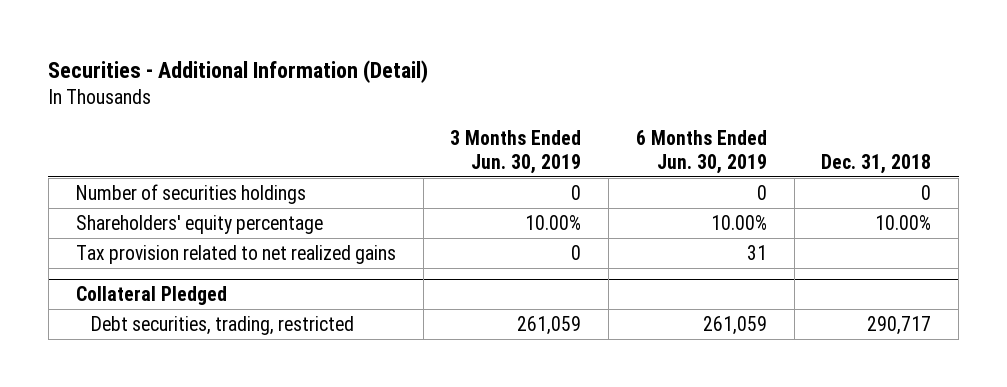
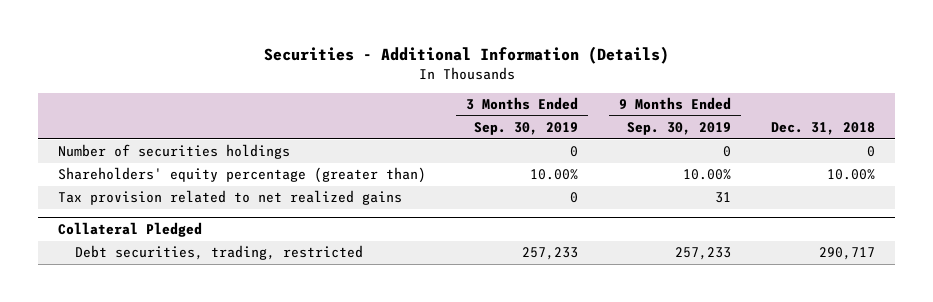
- Securities - Additional Information (Detail)
+ Securities - Additional Information (Details)
- | 3 Months Ended Jun. 30, 2019 | 6 Months Ended Jun. 30, 2019 | Dec. 31, 2018
+ | 3 Months Ended Sep. 30, 2019 | 9 Months Ended Sep. 30, 2019 | Dec. 31, 2018
- Shareholders' equity percentage | 10.00% | 10.00% | 10.00%
+ Shareholders' equity percentage (greater than) | 10.00% | 10.00% | 10.00%

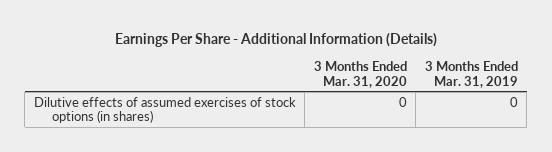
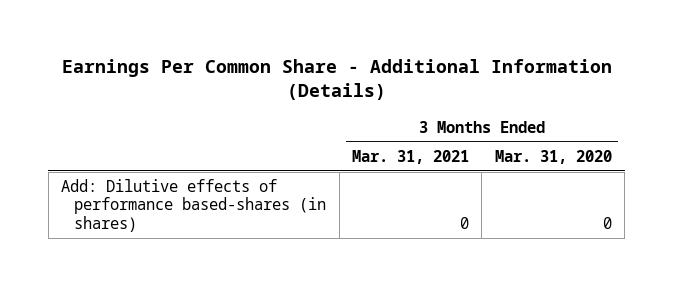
- Earnings Per Share - Additional Information (Details)
+ Earnings Per Common Share - Additional Information (Details)
- | 3 Months Ended Mar. 31, 2020 | 3 Months Ended Mar. 31, 2019
+ | 3 Months Ended Mar. 31, 2021 | 3 Months Ended Mar. 31, 2020
- Dilutive effects of assumed exercises of stock options (in shares) | 0 | 0
+ Add: Dilutive effects of performance based-shares (in shares) | 0 | 0

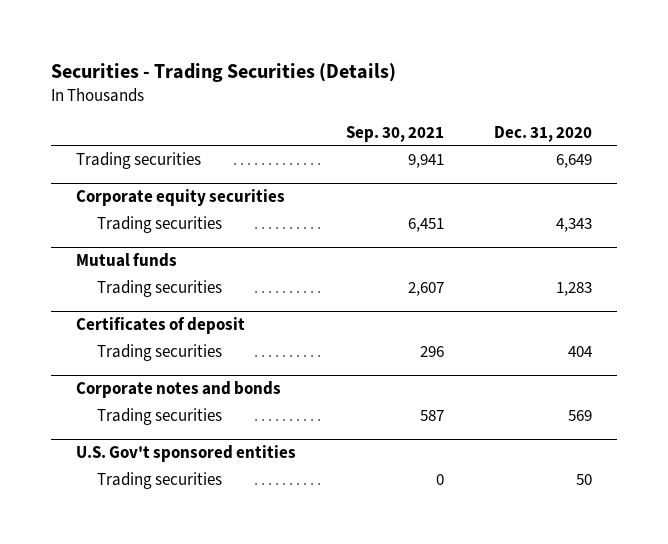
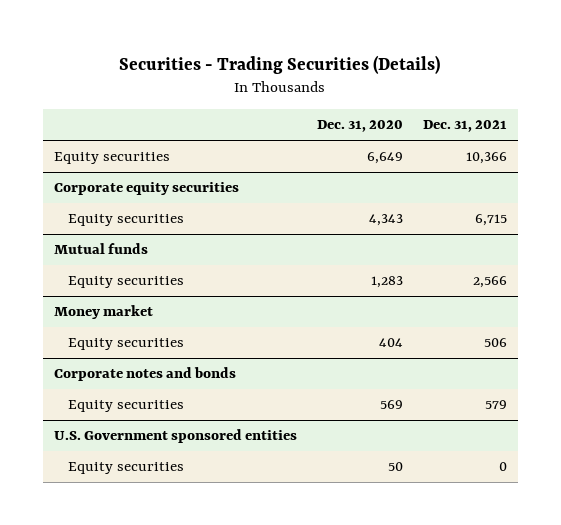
- | Sep. 30, 2021 | Dec. 31, 2020
+ | Dec. 31, 2020 | Dec. 31, 2021
- Trading securities | 9,941 | 6,649
+ Equity securities | 6,649 | 10,366
@ Corporate equity securities
- Trading securities | 6,451 | 4,343
+ Equity securities | 4,343 | 6,715
@ Mutual funds
- Trading securities | 2,607 | 1,283
- Certificates of deposit
- Trading securities | 296 | 404
@ Mutual funds
+ Equity securities | 1,283 | 2,566
+ Money market
+ Equity securities | 404 | 506
@ Corporate notes and bonds
- Trading securities | 587 | 569
- U.S. Gov't sponsored entities
- Trading securities | 0 | 50
@ Corporate notes and bonds
+ Equity securities | 569 | 579
+ U.S. Government sponsored entities
+ Equity securities | 50 | 0

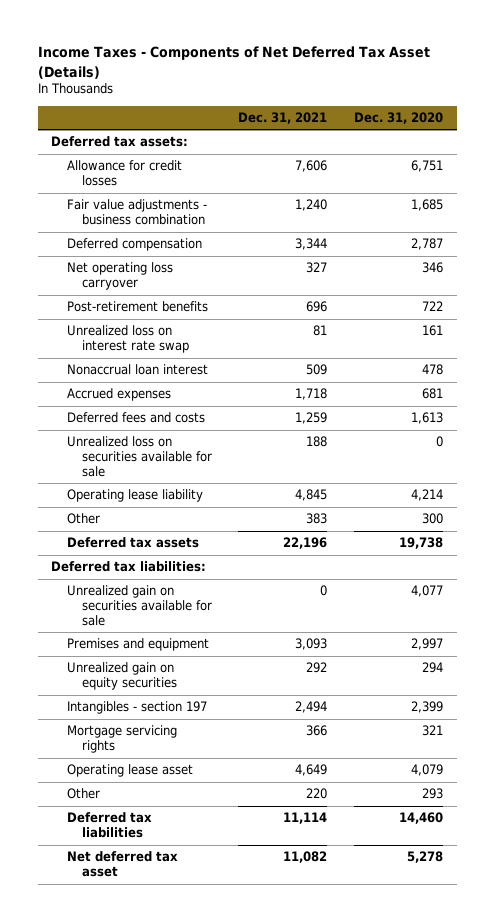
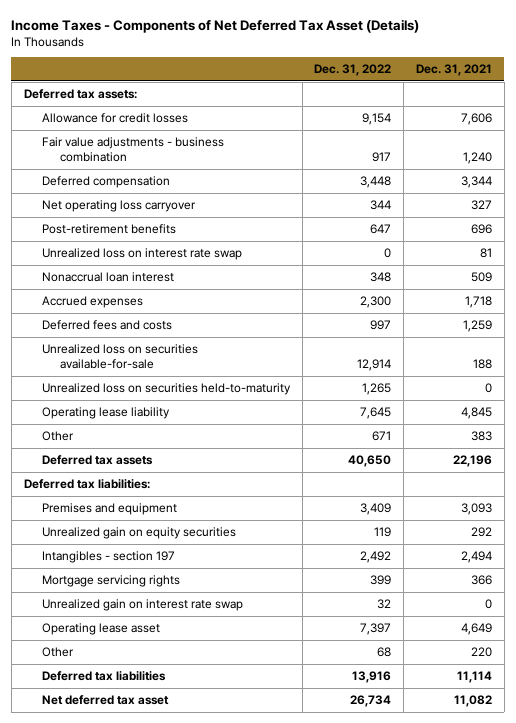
- | Dec. 31, 2021 | Dec. 31, 2020
+ | Dec. 31, 2022 | Dec. 31, 2021
- Unrealized loss on securities available for sale | 188 | 0
+ Unrealized loss on securities available-for-sale | 12,914 | 188
+ Unrealized loss on securities held-to-maturity | 1,265 | 0
- Unrealized gain on securities available for sale | 0 | 4,077
+ Unrealized gain on interest rate swap | 32 | 0

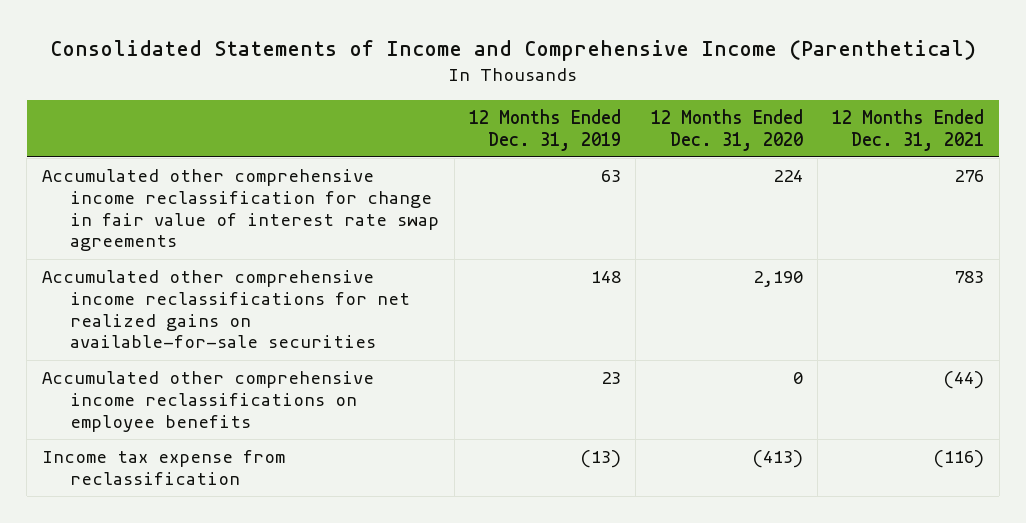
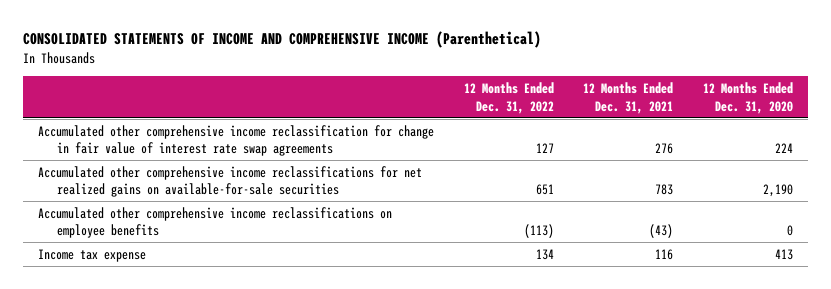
- Consolidated Statements of Income and Comprehensive Income (Parenthetical)
+ CONSOLIDATED STATEMENTS OF INCOME AND COMPREHENSIVE INCOME (Parenthetical)
- | 12 Months Ended Dec. 31, 2019 | 12 Months Ended Dec. 31, 2020 | 12 Months Ended Dec. 31, 2021
+ | 12 Months Ended Dec. 31, 2022 | 12 Months Ended Dec. 31, 2021 | 12 Months Ended Dec. 31, 2020
- Accumulated other comprehensive income reclassifications on employee benefits | 23 | 0 | (44)
- Income tax expense from reclassification | (13) | (413) | (116)
+ Accumulated other comprehensive income reclassifications on employee benefits | (113) | (43) | 0
+ Income tax expense | 134 | 116 | 413

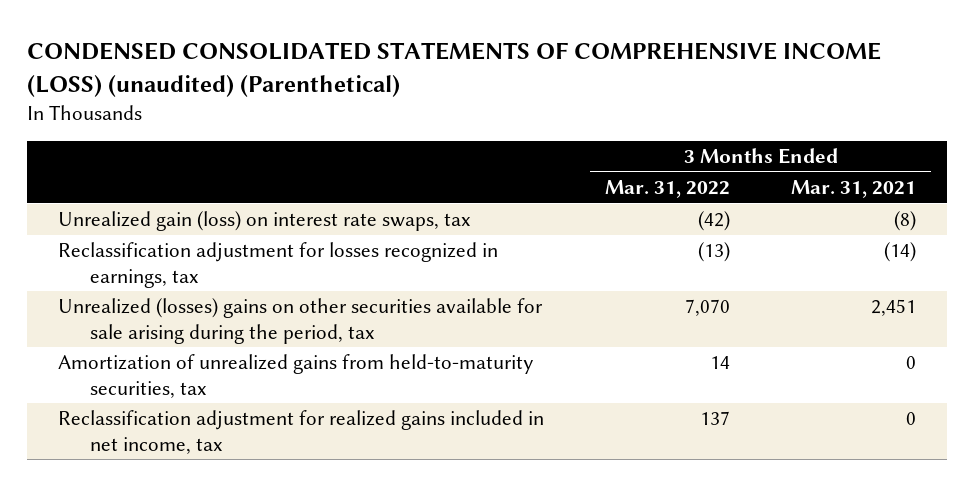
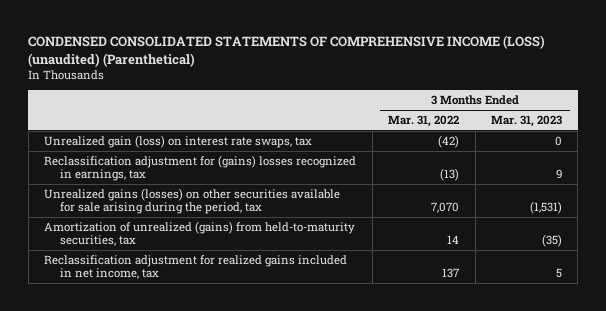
- | 3 Months Ended Mar. 31, 2022 | 3 Months Ended Mar. 31, 2021
+ | 3 Months Ended Mar. 31, 2022 | 3 Months Ended Mar. 31, 2023
- Reclassification adjustment for losses recognized in earnings, tax | (13) | (14)
- Unrealized (losses) gains on other securities available for sale arising during the period, tax | 7,070 | 2,451
- Amortization of unrealized gains from held-to-maturity securities, tax | 14 | 0
+ Reclassification adjustment for (gains) losses recognized in earnings, tax | (13) | 9
+ Unrealized gains (losses) on other securities available for sale arising during the period, tax | 7,070 | (1,531)
+ Amortization of unrealized (gains) from held-to-maturity securities, tax | 14 | (35)

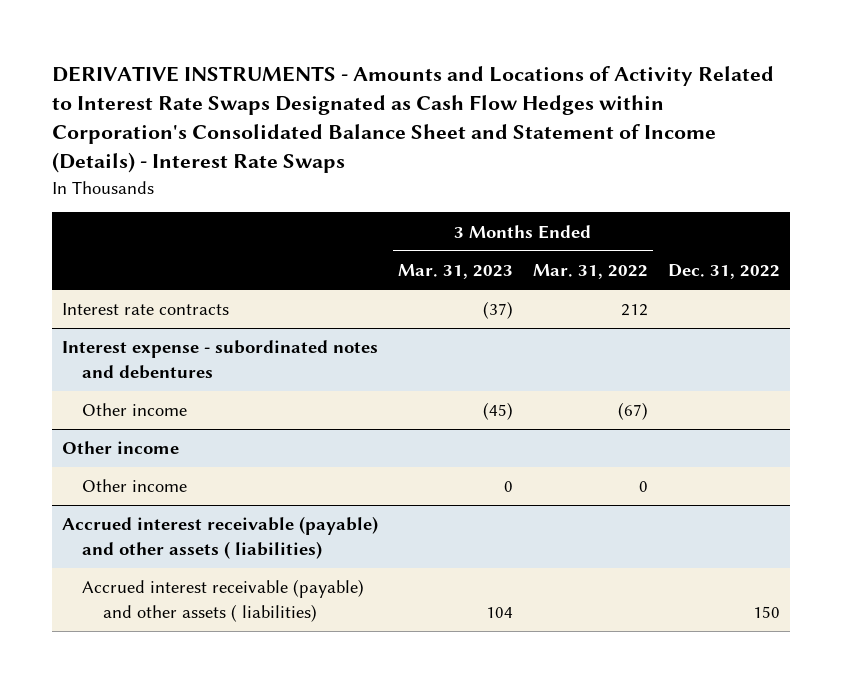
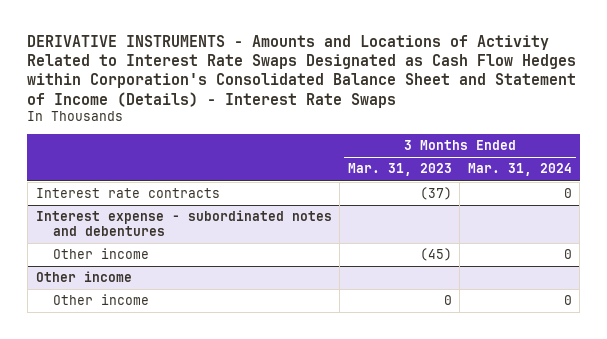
- | 3 Months Ended Mar. 31, 2023 | 3 Months Ended Mar. 31, 2022 | Dec. 31, 2022
+ | 3 Months Ended Mar. 31, 2023 | 3 Months Ended Mar. 31, 2024
- Accrued interest receivable (payable) and other assets ( liabilities)
- Accrued interest receivable (payable) and other assets ( liabilities) | 104 | | 150

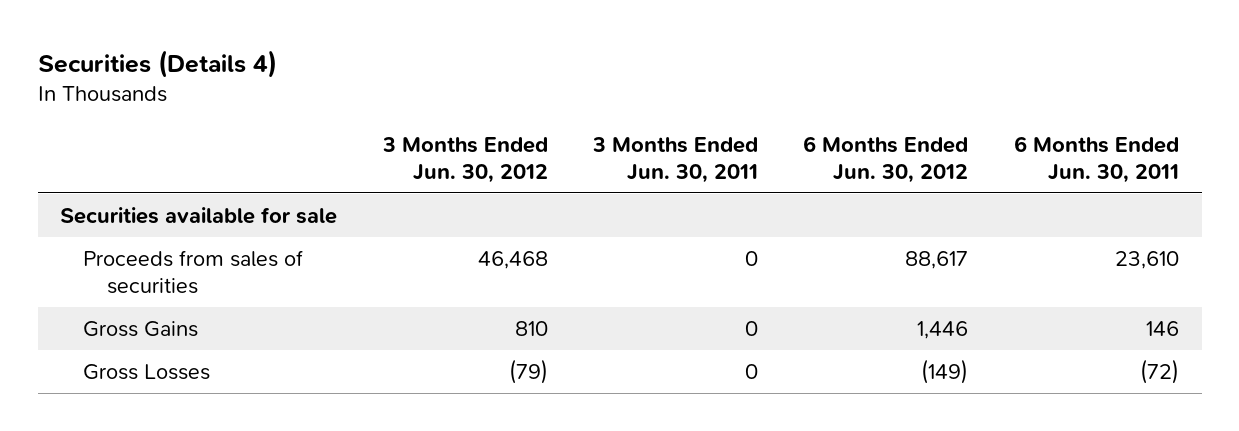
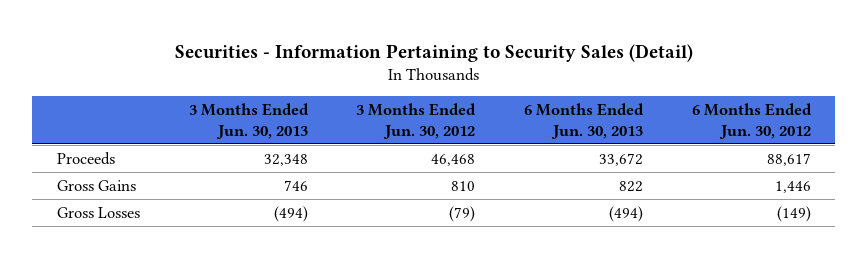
- Securities (Details 4)
+ Securities - Information Pertaining to Security Sales (Detail)
- | 3 Months Ended Jun. 30, 2012 | 3 Months Ended Jun. 30, 2011 | 6 Months Ended Jun. 30, 2012 | 6 Months Ended Jun. 30, 2011
+ | 3 Months Ended Jun. 30, 2013 | 3 Months Ended Jun. 30, 2012 | 6 Months Ended Jun. 30, 2013 | 6 Months Ended Jun. 30, 2012
- Securities available for sale
- Proceeds from sales of securities | 46,468 | 0 | 88,617 | 23,610
+ Proceeds | 32,348 | 46,468 | 33,672 | 88,617

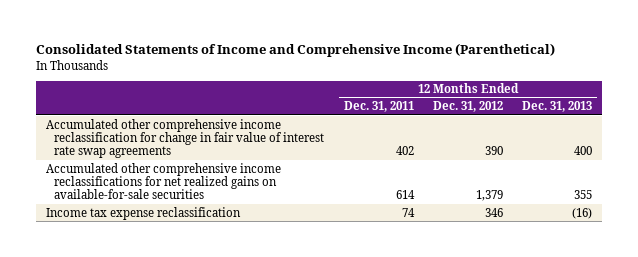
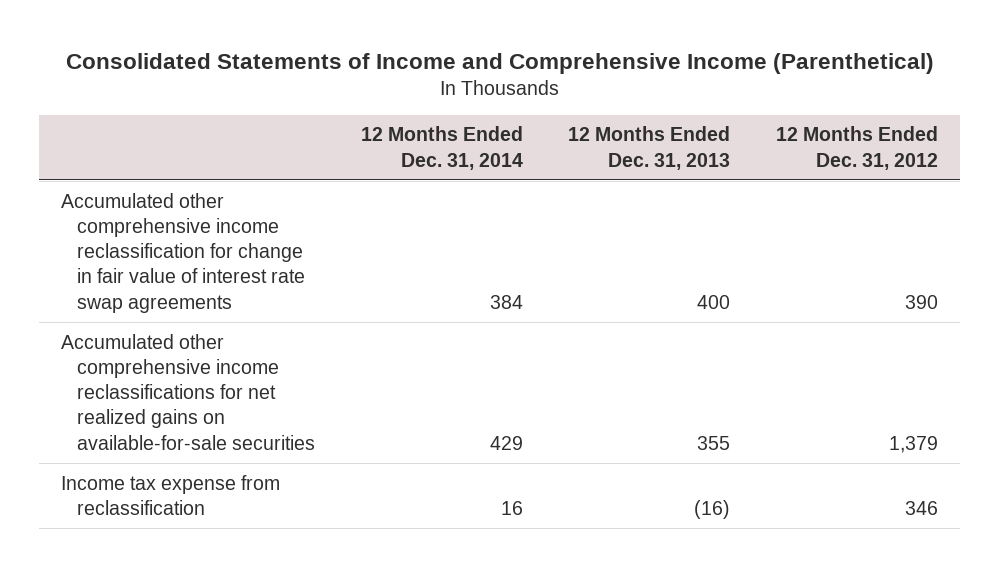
- | 12 Months Ended Dec. 31, 2011 | 12 Months Ended Dec. 31, 2012 | 12 Months Ended Dec. 31, 2013
+ | 12 Months Ended Dec. 31, 2014 | 12 Months Ended Dec. 31, 2013 | 12 Months Ended Dec. 31, 2012
- Income tax expense reclassification | 74 | 346 | (16)
+ Income tax expense from reclassification | 16 | (16) | 346

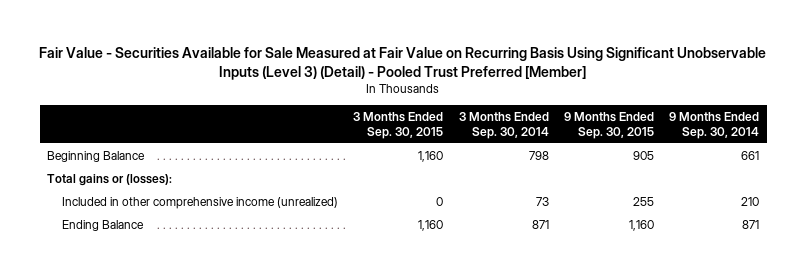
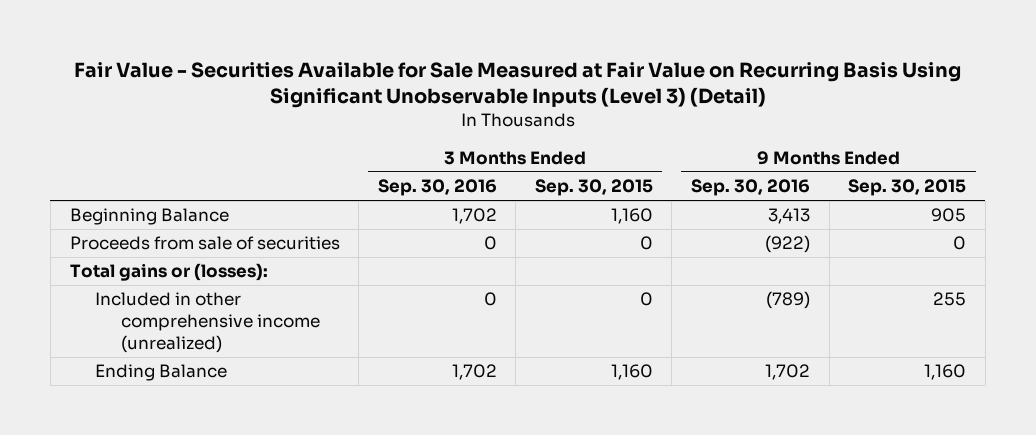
- Fair Value - Securities Available for Sale Measured at Fair Value on Recurring Basis Using Significant Unobservable Inputs (Level 3) (Detail) - Pooled Trust Preferred [Member]
+ Fair Value - Securities Available for Sale Measured at Fair Value on Recurring Basis Using Significant Unobservable Inputs (Level 3) (Detail)
- | 3 Months Ended Sep. 30, 2015 | 3 Months Ended Sep. 30, 2014 | 9 Months Ended Sep. 30, 2015 | 9 Months Ended Sep. 30, 2014
+ | 3 Months Ended Sep. 30, 2016 | 3 Months Ended Sep. 30, 2015 | 9 Months Ended Sep. 30, 2016 | 9 Months Ended Sep. 30, 2015
+ Proceeds from sale of securities | 0 | 0 | (922) | 0

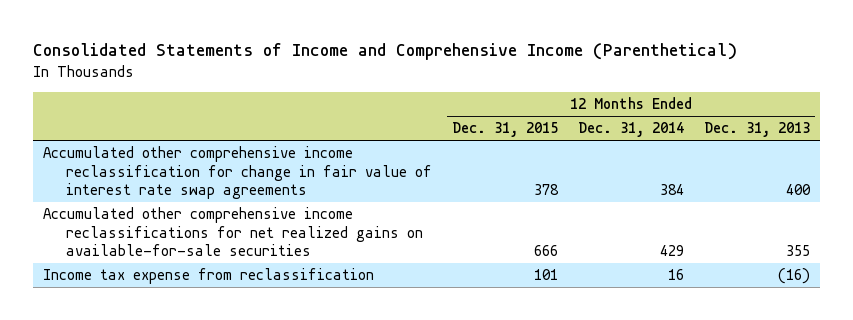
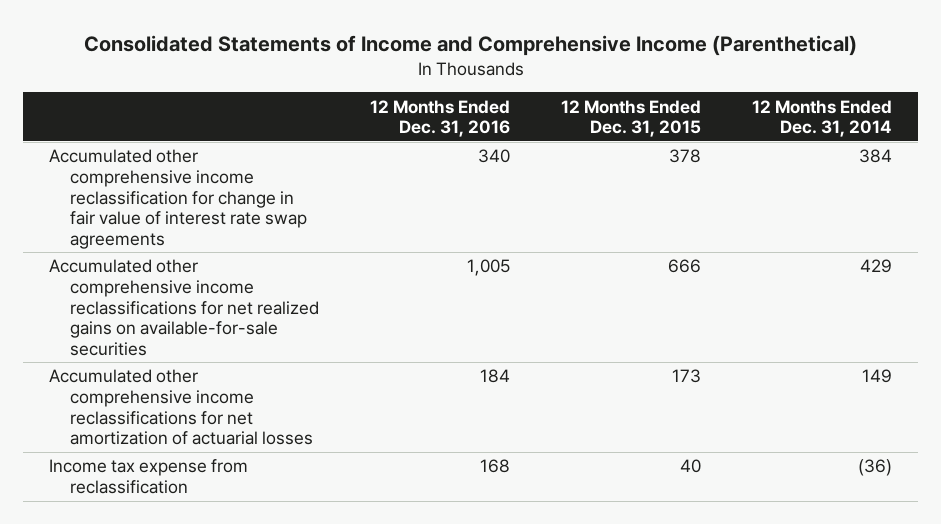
- | 12 Months Ended Dec. 31, 2015 | 12 Months Ended Dec. 31, 2014 | 12 Months Ended Dec. 31, 2013
+ | 12 Months Ended Dec. 31, 2016 | 12 Months Ended Dec. 31, 2015 | 12 Months Ended Dec. 31, 2014
- Income tax expense from reclassification | 101 | 16 | (16)
+ Accumulated other comprehensive income reclassifications for net amortization of actuarial losses | 184 | 173 | 149
+ Income tax expense from reclassification | 168 | 40 | (36)

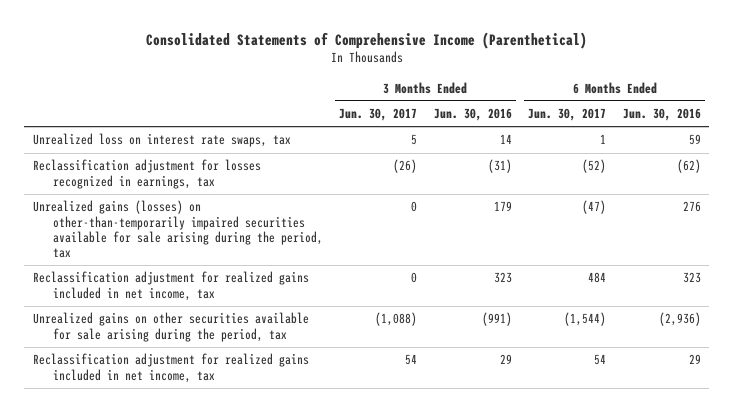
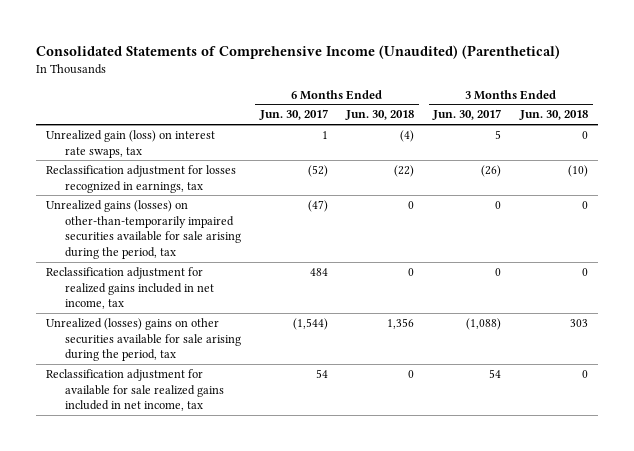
- Consolidated Statements of Comprehensive Income (Parenthetical)
+ Consolidated Statements of Comprehensive Income (Unaudited) (Parenthetical)
- | 3 Months Ended Jun. 30, 2017 | 3 Months Ended Jun. 30, 2016 | 6 Months Ended Jun. 30, 2017 | 6 Months Ended Jun. 30, 2016
+ | 6 Months Ended Jun. 30, 2017 | 6 Months Ended Jun. 30, 2018 | 3 Months Ended Jun. 30, 2017 | 3 Months Ended Jun. 30, 2018
- Unrealized loss on interest rate swaps, tax | 5 | 14 | 1 | 59
+ Unrealized gain (loss) on interest rate swaps, tax | 1 | (4) | 5 | 0
- Unrealized gains on other securities available for sale arising during the period, tax | (1,088) | (991) | (1,544) | (2,936)
- Reclassification adjustment for realized gains included in net income, tax | 54 | 29 | 54 | 29
+ Unrealized (losses) gains on other securities available for sale arising during the period, tax | (1,544) | 1,356 | (1,088) | 303
+ Reclassification adjustment for available for sale realized gains included in net income, tax | 54 | 0 | 54 | 0

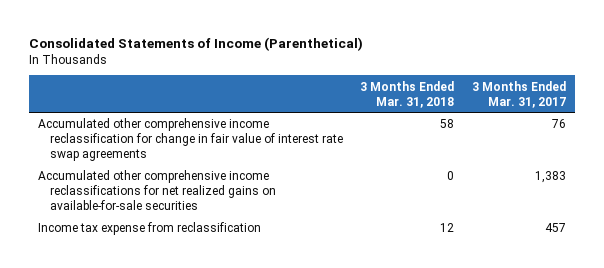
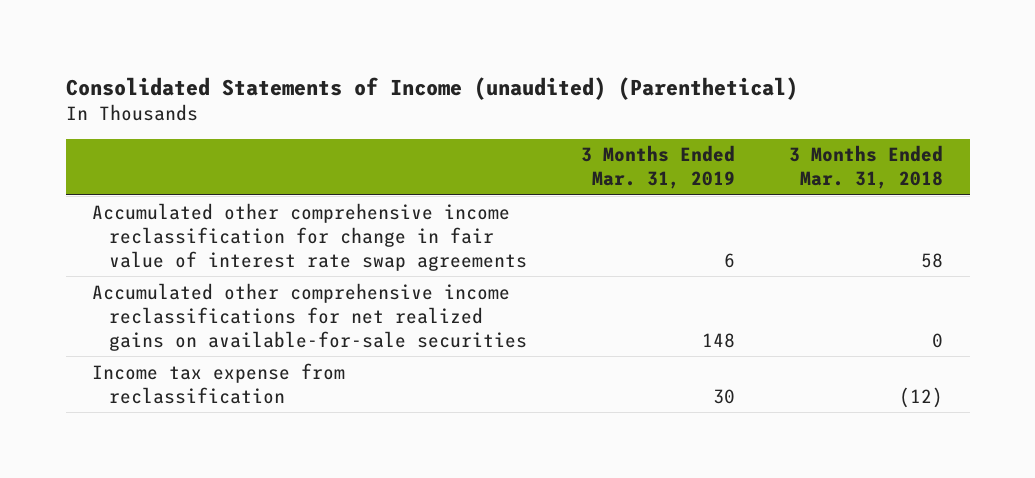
- Consolidated Statements of Income (Parenthetical)
+ Consolidated Statements of Income (unaudited) (Parenthetical)
- | 3 Months Ended Mar. 31, 2018 | 3 Months Ended Mar. 31, 2017
+ | 3 Months Ended Mar. 31, 2019 | 3 Months Ended Mar. 31, 2018
- Income tax expense from reclassification | 12 | 457
+ Income tax expense from reclassification | 30 | (12)

